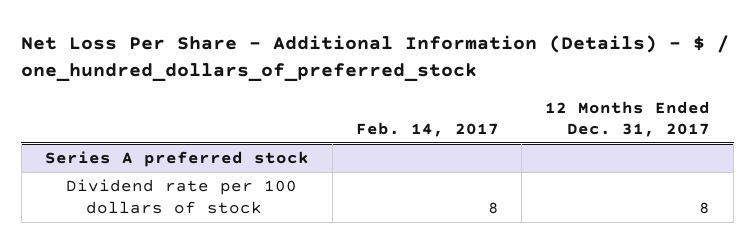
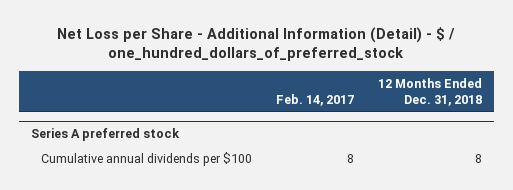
- Net Loss Per Share - Additional Information (Details) - $ / one_hundred_dollars_of_preferred_stock
+ Net Loss per Share - Additional Information (Detail) - $ / one_hundred_dollars_of_preferred_stock
- | Feb. 14, 2017 | 12 Months Ended Dec. 31, 2017
+ | Feb. 14, 2017 | 12 Months Ended Dec. 31, 2018
@ Series A preferred stock
- Dividend rate per 100 dollars of stock | 8 | 8
+ Cumulative annual dividends per $100 | 8 | 8

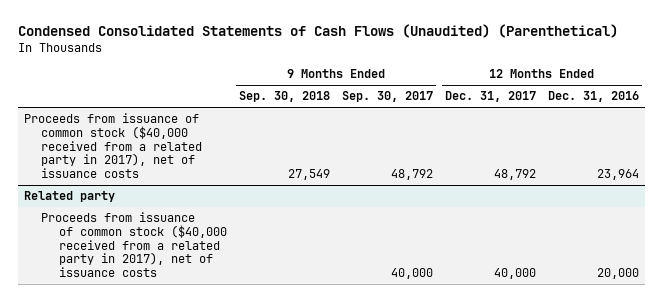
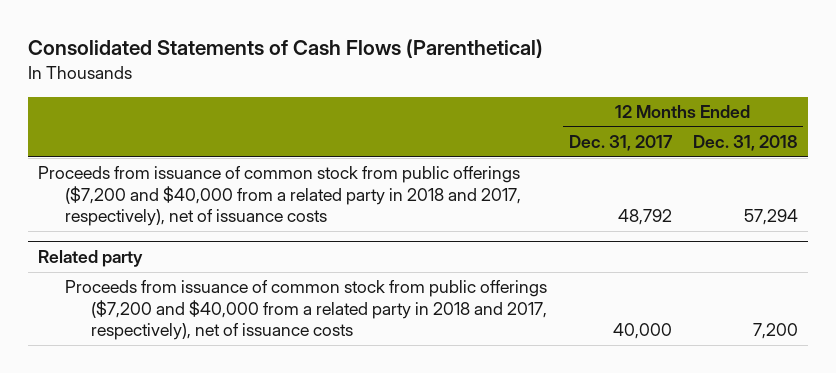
- Condensed Consolidated Statements of Cash Flows (Unaudited) (Parenthetical)
+ Consolidated Statements of Cash Flows (Parenthetical)
- | 9 Months Ended Sep. 30, 2018 | 9 Months Ended Sep. 30, 2017 | 12 Months Ended Dec. 31, 2017 | 12 Months Ended Dec. 31, 2016
+ | 12 Months Ended Dec. 31, 2017 | 12 Months Ended Dec. 31, 2018
- Proceeds from issuance of common stock ($40,000 received from a related party in 2017), net of issuance costs | 27,549 | 48,792 | 48,792 | 23,964
+ Proceeds from issuance of common stock from public offerings ($7,200 and $40,000 from a related party in 2018 and 2017, respectively), net of issuance costs | 48,792 | 57,294
@ Related party
- Proceeds from issuance of common stock ($40,000 received from a related party in 2017), net of issuance costs | | 40,000 | 40,000 | 20,000
+ Proceeds from issuance of common stock from public offerings ($7,200 and $40,000 from a related party in 2018 and 2017, respectively), net of issuance costs | 40,000 | 7,200

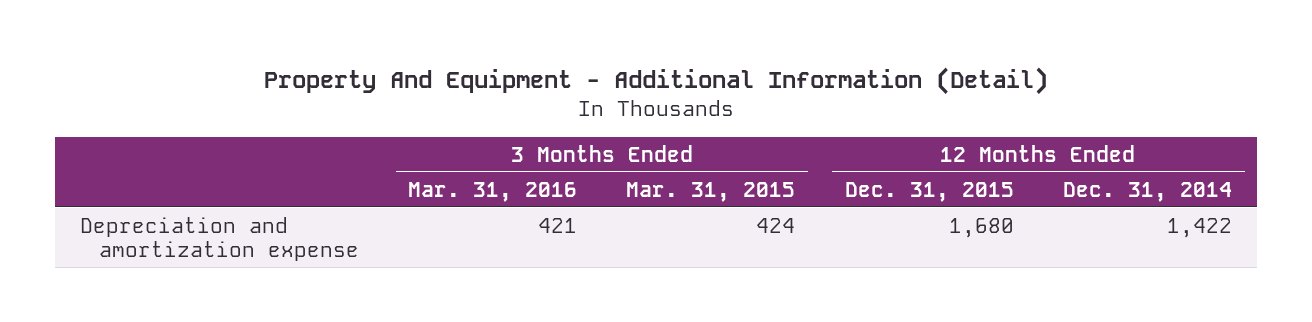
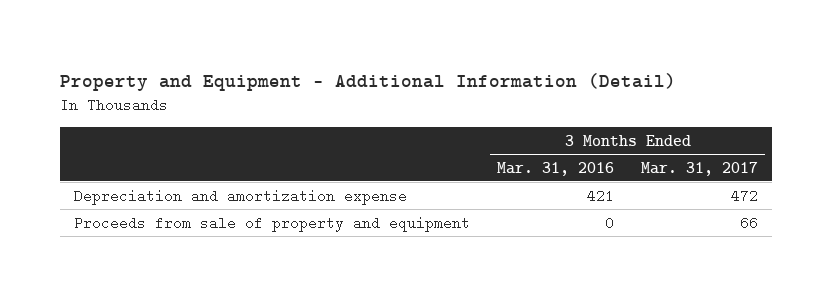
- Property And Equipment - Additional Information (Detail)
+ Property and Equipment - Additional Information (Detail)
- | 3 Months Ended Mar. 31, 2016 | 3 Months Ended Mar. 31, 2015 | 12 Months Ended Dec. 31, 2015 | 12 Months Ended Dec. 31, 2014
+ | 3 Months Ended Mar. 31, 2016 | 3 Months Ended Mar. 31, 2017
+ Proceeds from sale of property and equipment | 0 | 66

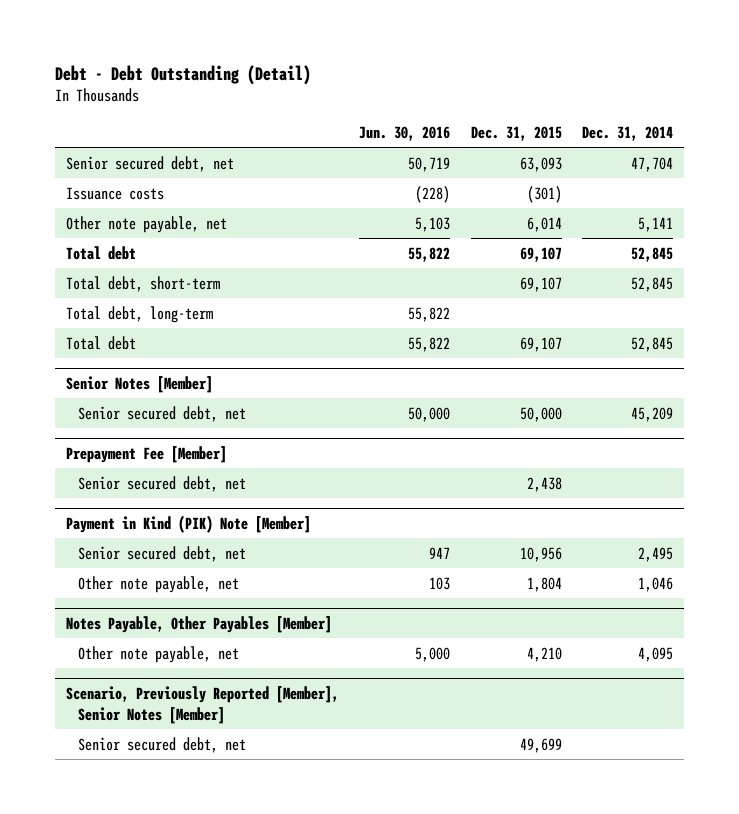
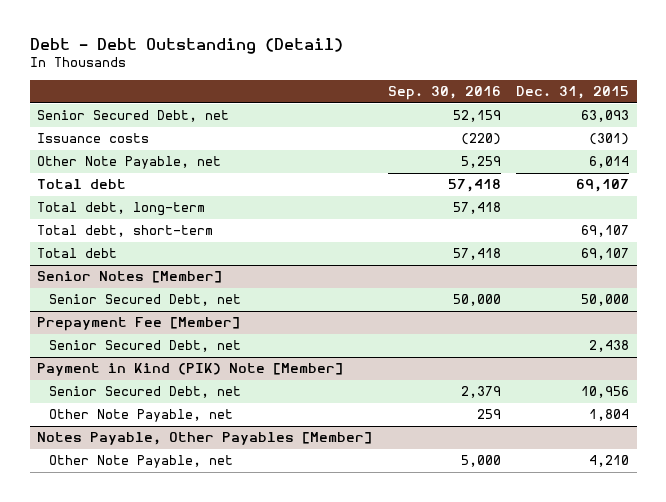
- | Jun. 30, 2016 | Dec. 31, 2015 | Dec. 31, 2014
+ | Sep. 30, 2016 | Dec. 31, 2015
- Senior secured debt, net | 50,719 | 63,093 | 47,704
+ Senior Secured Debt, net | 52,159 | 63,093
- Other note payable, net | 5,103 | 6,014 | 5,141
+ Other Note Payable, net | 5,259 | 6,014
moved down: Total debt, short-term | | 69,107
@ Senior Notes [Member]
- Senior secured debt, net | 50,000 | 50,000 | 45,209
+ Senior Secured Debt, net | 50,000 | 50,000
@ Prepayment Fee [Member]
- Senior secured debt, net | | 2,438 |
+ Senior Secured Debt, net | | 2,438
@ Payment in Kind (PIK) Note [Member]
- Senior secured debt, net | 947 | 10,956 | 2,495
- Other note payable, net | 103 | 1,804 | 1,046
+ Senior Secured Debt, net | 2,379 | 10,956
+ Other Note Payable, net | 259 | 1,804
@ Notes Payable, Other Payables [Member]
- Other note payable, net | 5,000 | 4,210 | 4,095
- Scenario, Previously Reported [Member], Senior Notes [Member]
- Senior secured debt, net | | 49,699 |
@ Notes Payable, Other Payables [Member]
+ Other Note Payable, net | 5,000 | 4,210

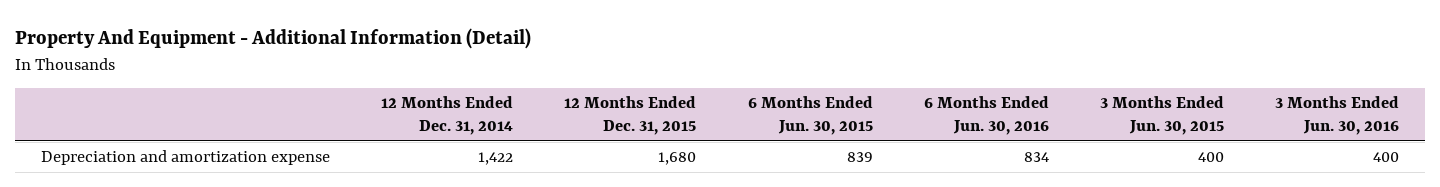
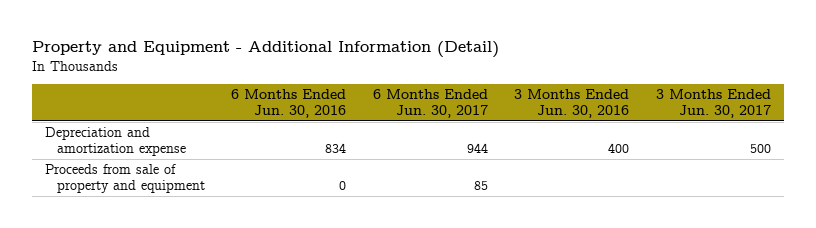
- Property And Equipment - Additional Information (Detail)
+ Property and Equipment - Additional Information (Detail)
- | 12 Months Ended Dec. 31, 2014 | 12 Months Ended Dec. 31, 2015 | 6 Months Ended Jun. 30, 2015 | 6 Months Ended Jun. 30, 2016 | 3 Months Ended Jun. 30, 2015 | 3 Months Ended Jun. 30, 2016
+ | 6 Months Ended Jun. 30, 2016 | 6 Months Ended Jun. 30, 2017 | 3 Months Ended Jun. 30, 2016 | 3 Months Ended Jun. 30, 2017
+ Proceeds from sale of property and equipment | 0 | 85 | |

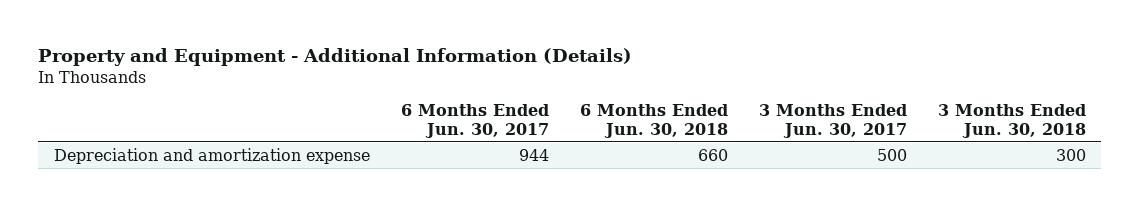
- Property and Equipment - Additional Information (Detail)
+ Property and Equipment - Additional Information (Details)
- | 6 Months Ended Jun. 30, 2016 | 6 Months Ended Jun. 30, 2017 | 3 Months Ended Jun. 30, 2016 | 3 Months Ended Jun. 30, 2017
+ | 6 Months Ended Jun. 30, 2017 | 6 Months Ended Jun. 30, 2018 | 3 Months Ended Jun. 30, 2017 | 3 Months Ended Jun. 30, 2018
- Proceeds from sale of property and equipment | 0 | 85 | |

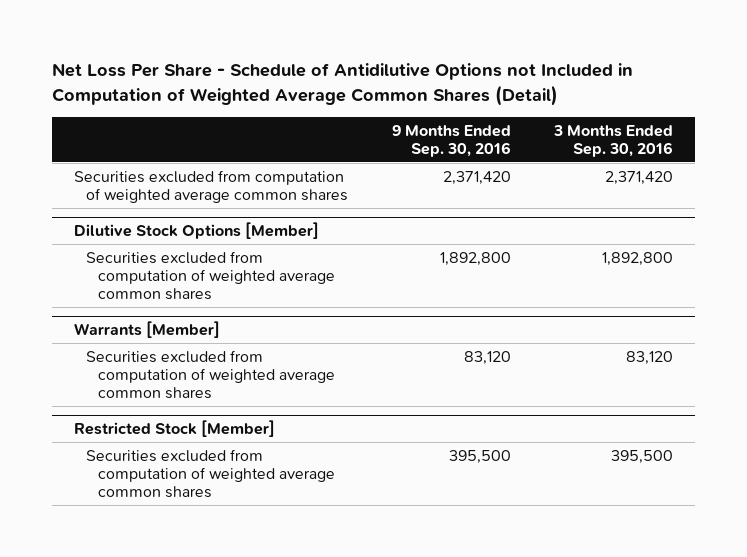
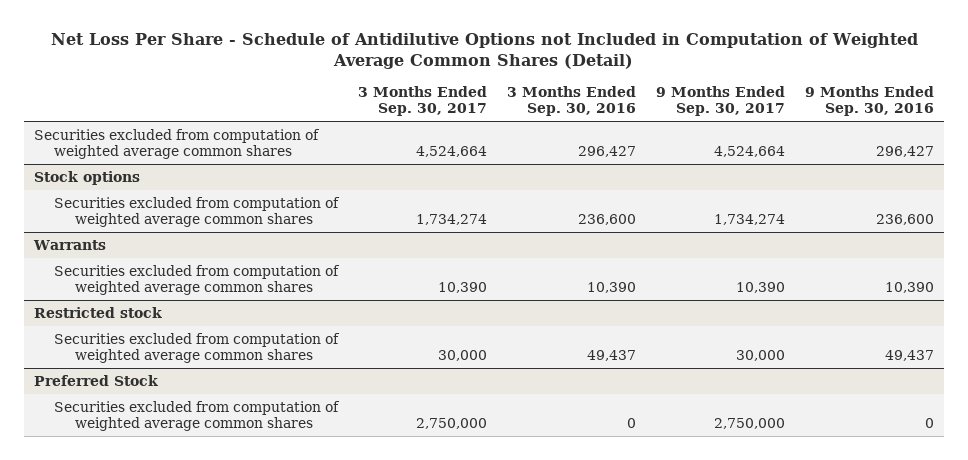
- | 9 Months Ended Sep. 30, 2016 | 3 Months Ended Sep. 30, 2016
+ | 3 Months Ended Sep. 30, 2017 | 3 Months Ended Sep. 30, 2016 | 9 Months Ended Sep. 30, 2017 | 9 Months Ended Sep. 30, 2016
- Securities excluded from computation of weighted average common shares | 2,371,420 | 2,371,420
- Dilutive Stock Options [Member]
- Securities excluded from computation of weighted average common shares | 1,892,800 | 1,892,800
- Warrants [Member]
- Securities excluded from computation of weighted average common shares | 83,120 | 83,120
- Restricted Stock [Member]
- Securities excluded from computation of weighted average common shares | 395,500 | 395,500
+ Securities excluded from computation of weighted average common shares | 4,524,664 | 296,427 | 4,524,664 | 296,427
+ Stock options
+ Securities excluded from computation of weighted average common shares | 1,734,274 | 236,600 | 1,734,274 | 236,600
+ Warrants
+ Securities excluded from computation of weighted average common shares | 10,390 | 10,390 | 10,390 | 10,390
+ Restricted stock
+ Securities excluded from computation of weighted average common shares | 30,000 | 49,437 | 30,000 | 49,437
+ Preferred Stock
+ Securities excluded from computation of weighted average common shares | 2,750,000 | 0 | 2,750,000 | 0

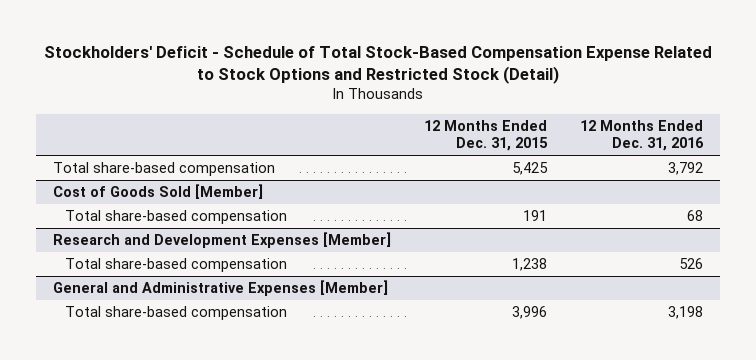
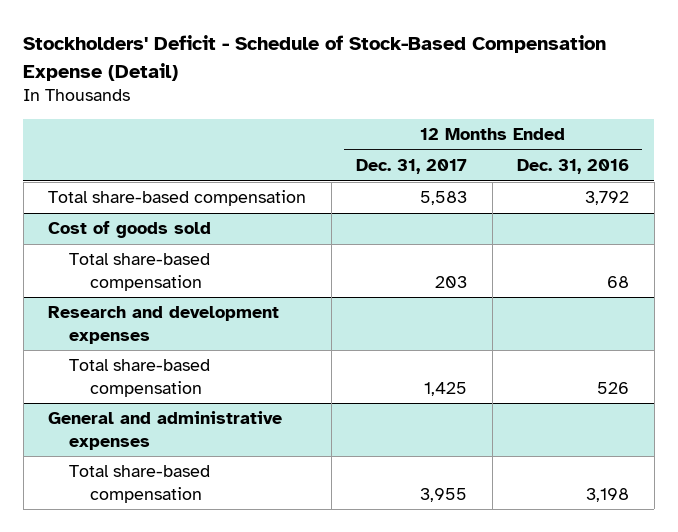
- Stockholders' Deficit - Schedule of Total Stock-Based Compensation Expense Related to Stock Options and Restricted Stock (Detail)
+ Stockholders' Deficit - Schedule of Stock-Based Compensation Expense (Detail)
- | 12 Months Ended Dec. 31, 2015 | 12 Months Ended Dec. 31, 2016
+ | 12 Months Ended Dec. 31, 2017 | 12 Months Ended Dec. 31, 2016
- Cost of Goods Sold [Member]
+ Cost of goods sold
- Research and Development Expenses [Member]
+ Research and development expenses
- General and Administrative Expenses [Member]
+ General and administrative expenses

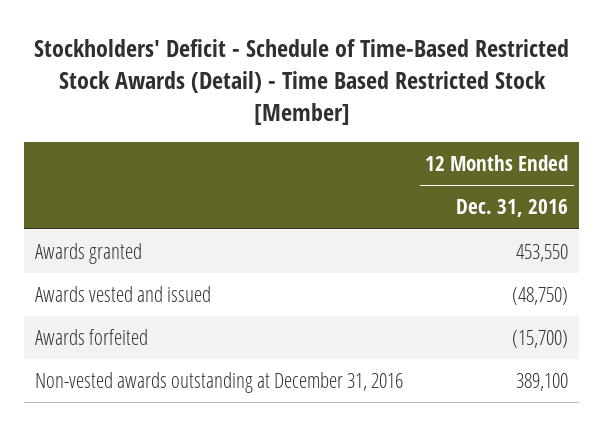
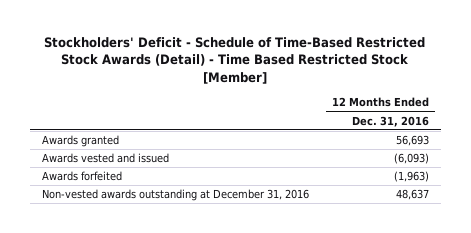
- Awards granted | 453,550
- Awards vested and issued | (48,750)
- Awards forfeited | (15,700)
- Non-vested awards outstanding at December 31, 2016 | 389,100
+ Awards granted | 56,693
+ Awards vested and issued | (6,093)
+ Awards forfeited | (1,963)
+ Non-vested awards outstanding at December 31, 2016 | 48,637

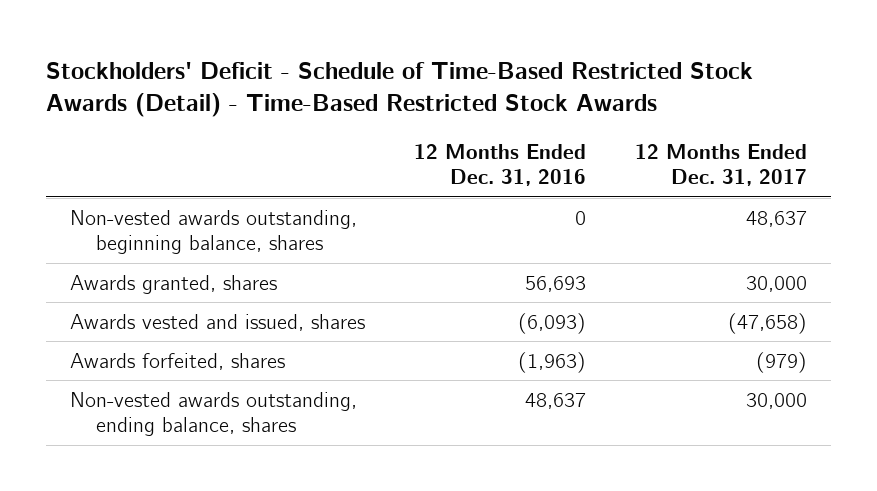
- Stockholders' Deficit - Schedule of Time-Based Restricted Stock Awards (Detail) - Time Based Restricted Stock [Member]
+ Stockholders' Deficit - Schedule of Time-Based Restricted Stock Awards (Detail) - Time-Based Restricted Stock Awards
- | 12 Months Ended Dec. 31, 2016
+ | 12 Months Ended Dec. 31, 2016 | 12 Months Ended Dec. 31, 2017
- Awards granted | 56,693
- Awards vested and issued | (6,093)
- Awards forfeited | (1,963)
- Non-vested awards outstanding at December 31, 2016 | 48,637
+ Non-vested awards outstanding, beginning balance, shares | 0 | 48,637
+ Awards granted, shares | 56,693 | 30,000
+ Awards vested and issued, shares | (6,093) | (47,658)
+ Awards forfeited, shares | (1,963) | (979)
+ Non-vested awards outstanding, ending balance, shares | 48,637 | 30,000

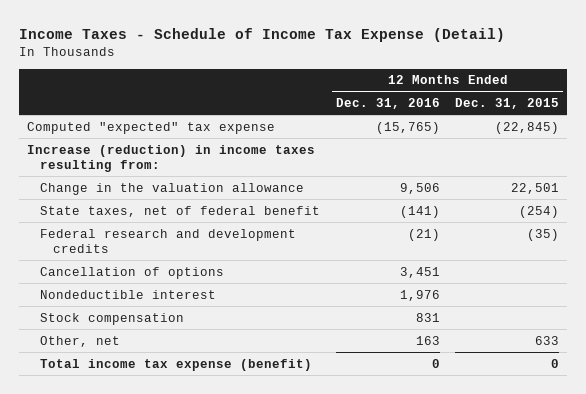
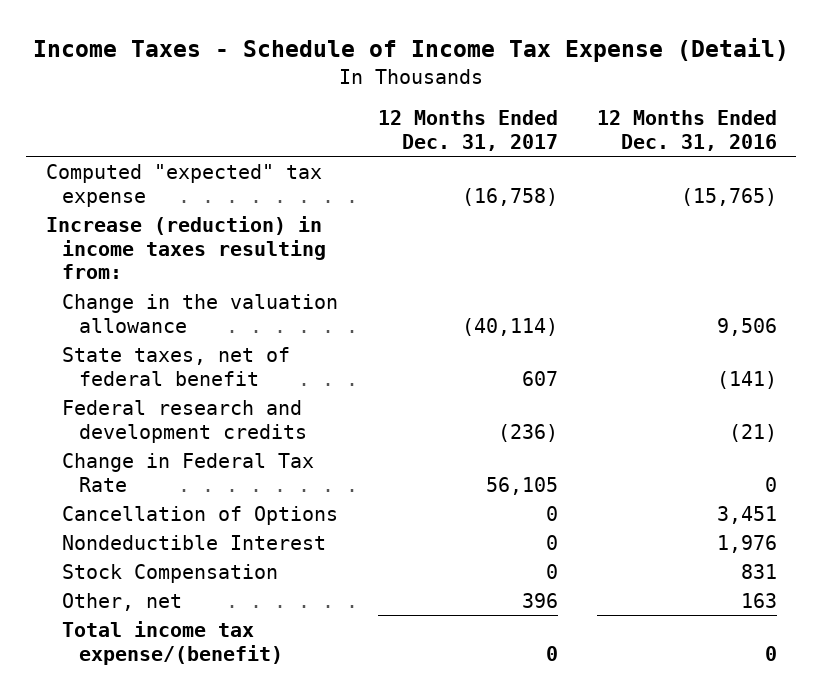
- | 12 Months Ended Dec. 31, 2016 | 12 Months Ended Dec. 31, 2015
+ | 12 Months Ended Dec. 31, 2017 | 12 Months Ended Dec. 31, 2016
- Cancellation of options | 3,451 |
- Nondeductible interest | 1,976 |
- Stock compensation | 831 |
+ Change in Federal Tax Rate | 56,105 | 0
+ Cancellation of Options | 0 | 3,451
+ Nondeductible Interest | 0 | 1,976
+ Stock Compensation | 0 | 831
- Total income tax expense (benefit) | 0 | 0
+ Total income tax expense/(benefit) | 0 | 0

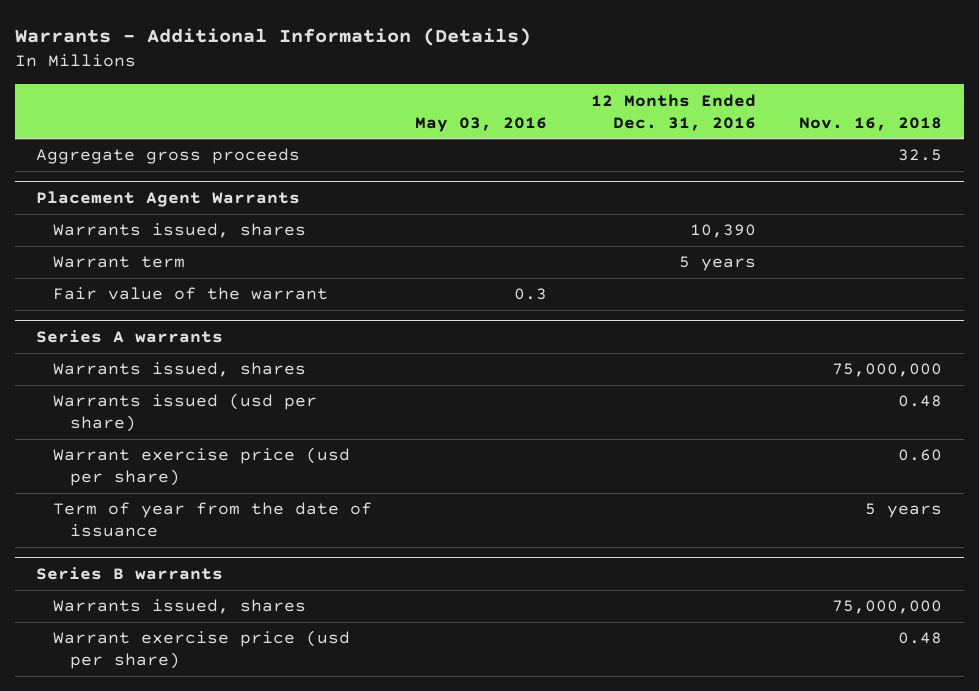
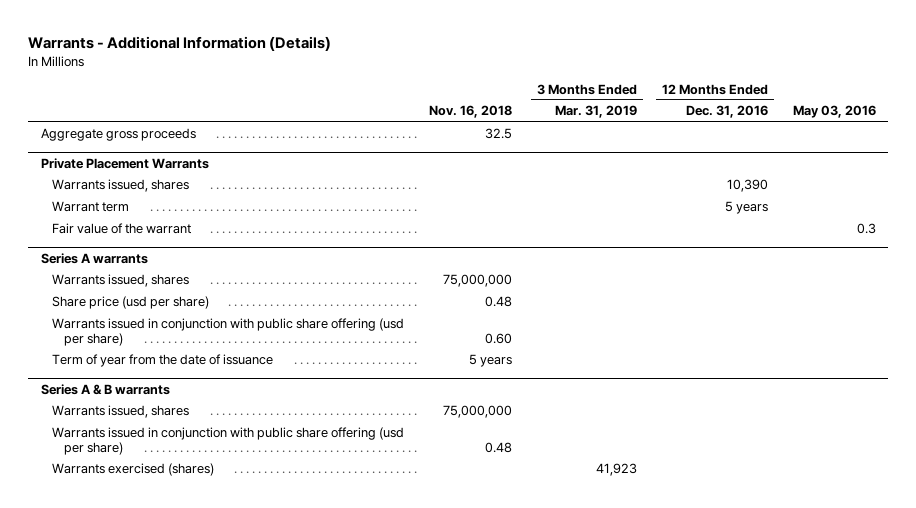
- | May 03, 2016 | 12 Months Ended Dec. 31, 2016 | Nov. 16, 2018
+ | Nov. 16, 2018 | 3 Months Ended Mar. 31, 2019 | 12 Months Ended Dec. 31, 2016 | May 03, 2016
- Placement Agent Warrants
+ Private Placement Warrants
@ Series A warrants
- Warrants issued (usd per share) | | | 0.48
- Warrant exercise price (usd per share) | | | 0.60
+ Share price (usd per share) | 0.48 | | |
+ Warrants issued in conjunction with public share offering (usd per share) | 0.60 | | |
- Series B warrants
+ Series A & B warrants
- Warrant exercise price (usd per share) | | | 0.48
+ Warrants issued in conjunction with public share offering (usd per share) | 0.48 | | |
+ Warrants exercised (shares) | | 41,923 | |

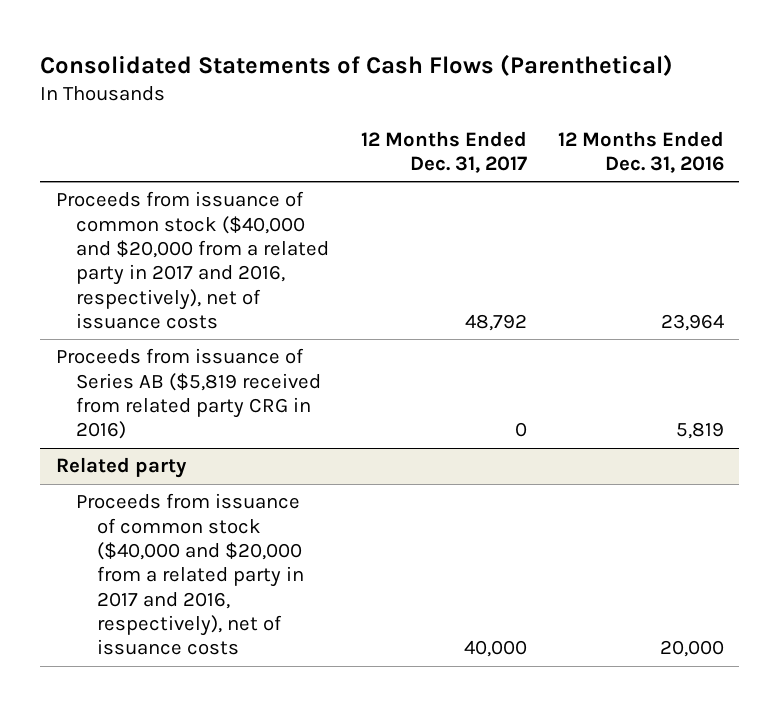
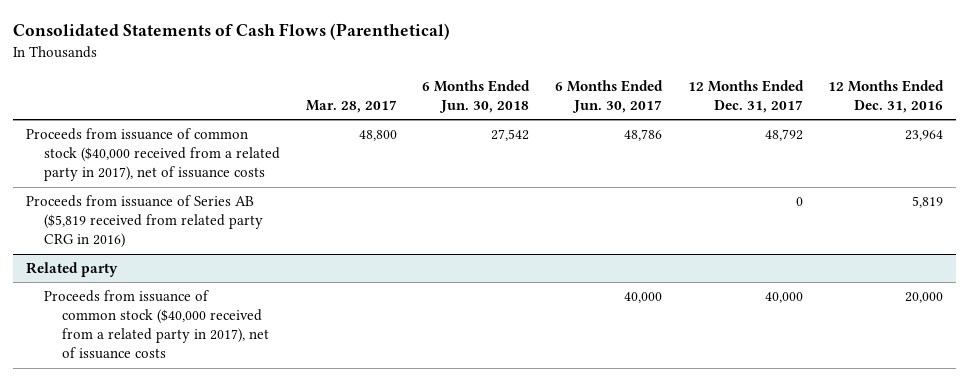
- | 12 Months Ended Dec. 31, 2017 | 12 Months Ended Dec. 31, 2016
+ | Mar. 28, 2017 | 6 Months Ended Jun. 30, 2018 | 6 Months Ended Jun. 30, 2017 | 12 Months Ended Dec. 31, 2017 | 12 Months Ended Dec. 31, 2016
- Proceeds from issuance of common stock ($40,000 and $20,000 from a related party in 2017 and 2016, respectively), net of issuance costs | 48,792 | 23,964
+ Proceeds from issuance of common stock ($40,000 received from a related party in 2017), net of issuance costs | 48,800 | 27,542 | 48,786 | 48,792 | 23,964
@ Related party
- Proceeds from issuance of common stock ($40,000 and $20,000 from a related party in 2017 and 2016, respectively), net of issuance costs | 40,000 | 20,000
+ Proceeds from issuance of common stock ($40,000 received from a related party in 2017), net of issuance costs | | | 40,000 | 40,000 | 20,000

